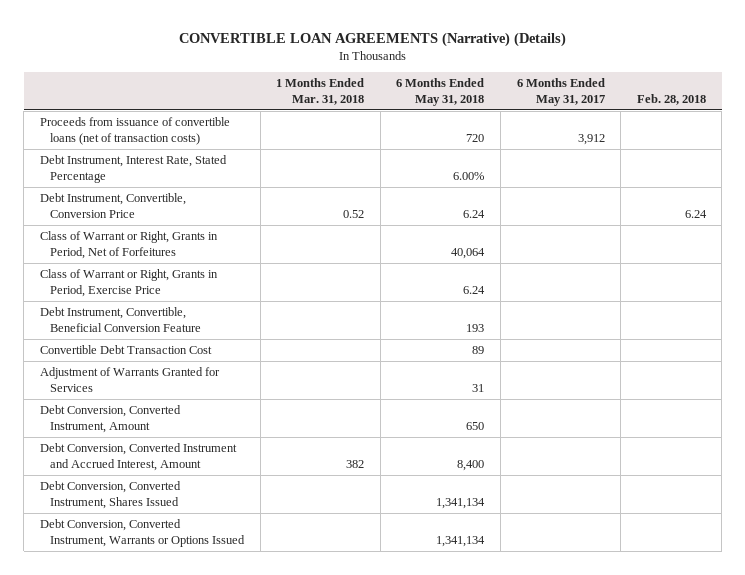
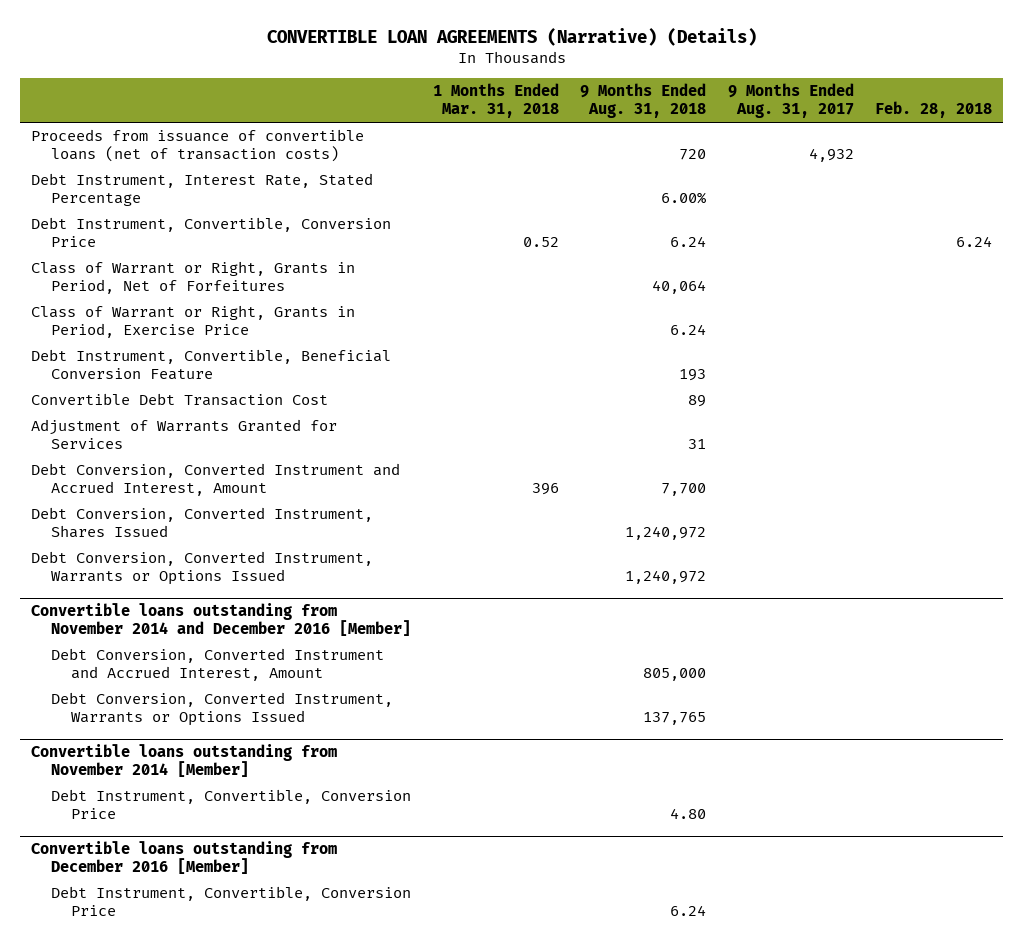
- | 1 Months Ended Mar. 31, 2018 | 6 Months Ended May 31, 2018 | 6 Months Ended May 31, 2017 | Feb. 28, 2018
+ | 1 Months Ended Mar. 31, 2018 | 9 Months Ended Aug. 31, 2018 | 9 Months Ended Aug. 31, 2017 | Feb. 28, 2018
- Debt Conversion, Converted Instrument, Amount | | 650 | |
- Debt Conversion, Converted Instrument and Accrued Interest, Amount | 382 | 8,400 | |
+ Debt Conversion, Converted Instrument and Accrued Interest, Amount | 396 | 7,700 | |
+ Convertible loans outstanding from November 2014 and December 2016 [Member]
+ Debt Conversion, Converted Instrument and Accrued Interest, Amount | | 805,000 | |
+ Debt Conversion, Converted Instrument, Warrants or Options Issued | | 137,765 | |
+ Convertible loans outstanding from November 2014 [Member]
+ Debt Instrument, Convertible, Conversion Price | | 4.80 | |
+ Convertible loans outstanding from December 2016 [Member]
+ Debt Instrument, Convertible, Conversion Price | | 6.24 | |

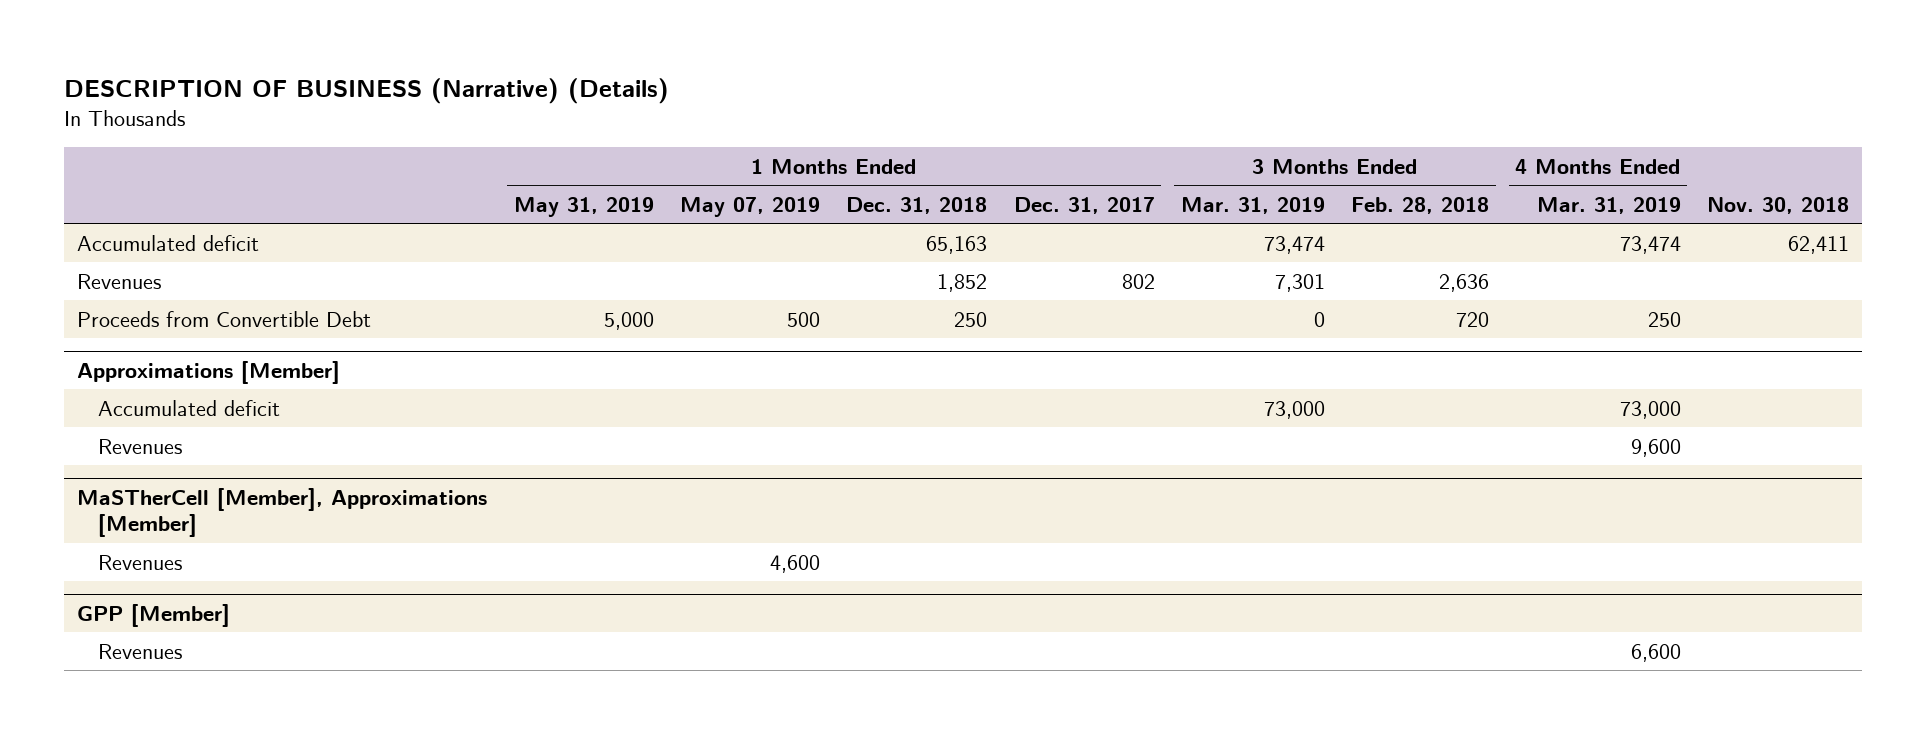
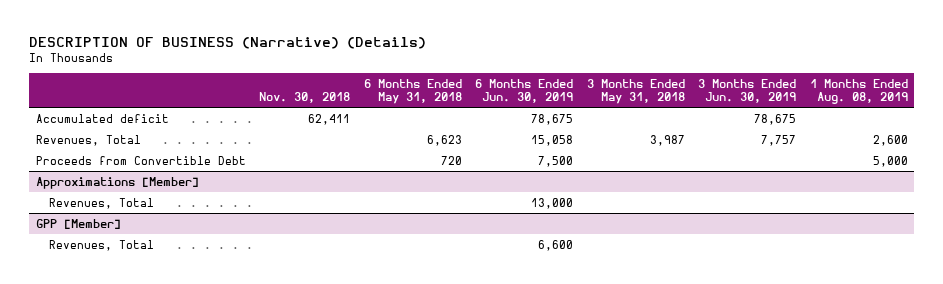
- | 1 Months Ended May 31, 2019 | 1 Months Ended May 07, 2019 | 1 Months Ended Dec. 31, 2018 | 1 Months Ended Dec. 31, 2017 | 3 Months Ended Mar. 31, 2019 | 3 Months Ended Feb. 28, 2018 | 4 Months Ended Mar. 31, 2019 | Nov. 30, 2018
+ | Nov. 30, 2018 | 6 Months Ended May 31, 2018 | 6 Months Ended Jun. 30, 2019 | 3 Months Ended May 31, 2018 | 3 Months Ended Jun. 30, 2019 | 1 Months Ended Aug. 08, 2019
- Revenues | | | 1,852 | 802 | 7,301 | 2,636 | |
+ Revenues, Total | | 6,623 | 15,058 | 3,987 | 7,757 | 2,600
@ Approximations [Member]
- Accumulated deficit | | | | | 73,000 | | 73,000 |
- Revenues | | | | | | | 9,600 |
- MaSTherCell [Member], Approximations [Member]
- Revenues | | 4,600 | | | | | |
@ Approximations [Member]
+ Revenues, Total | | | 13,000 | | |
@ GPP [Member]
- Revenues | | | | | | | 6,600 |
+ Revenues, Total | | | 6,600 | | |

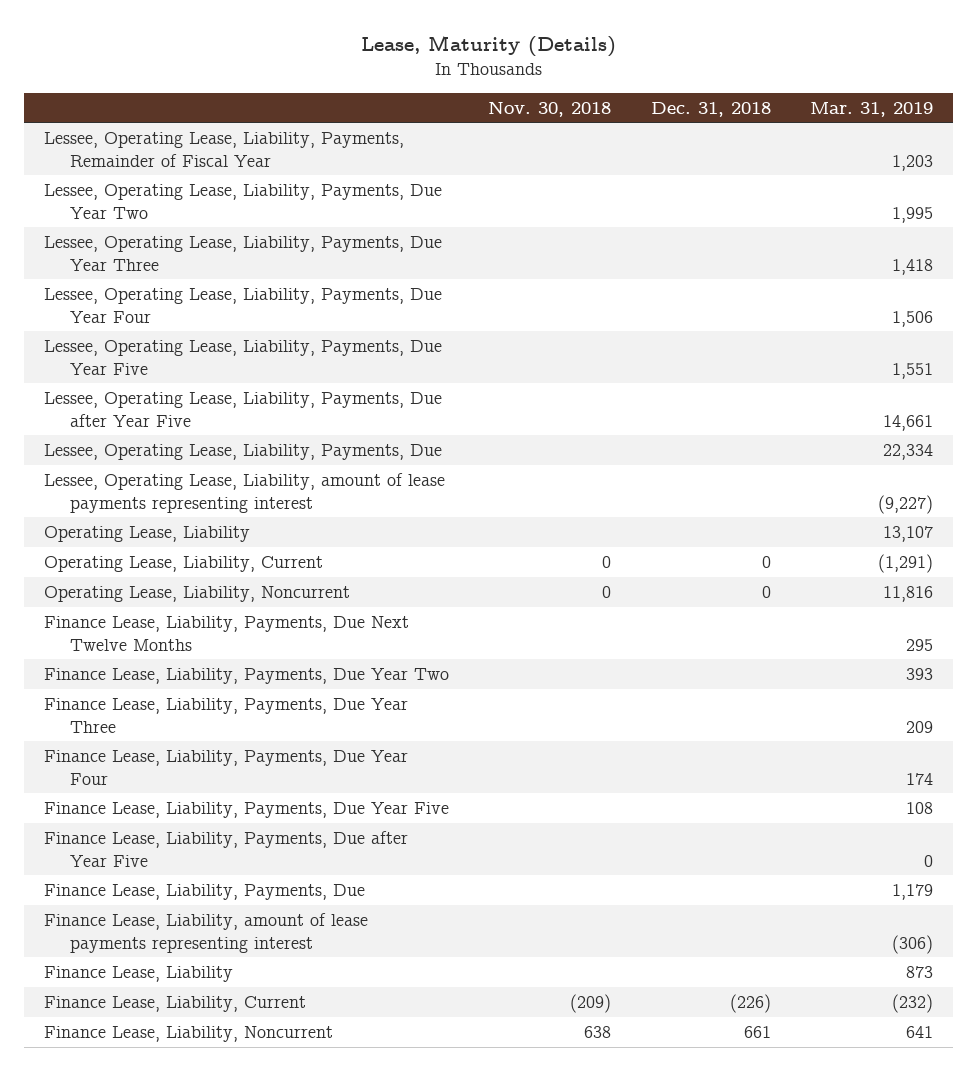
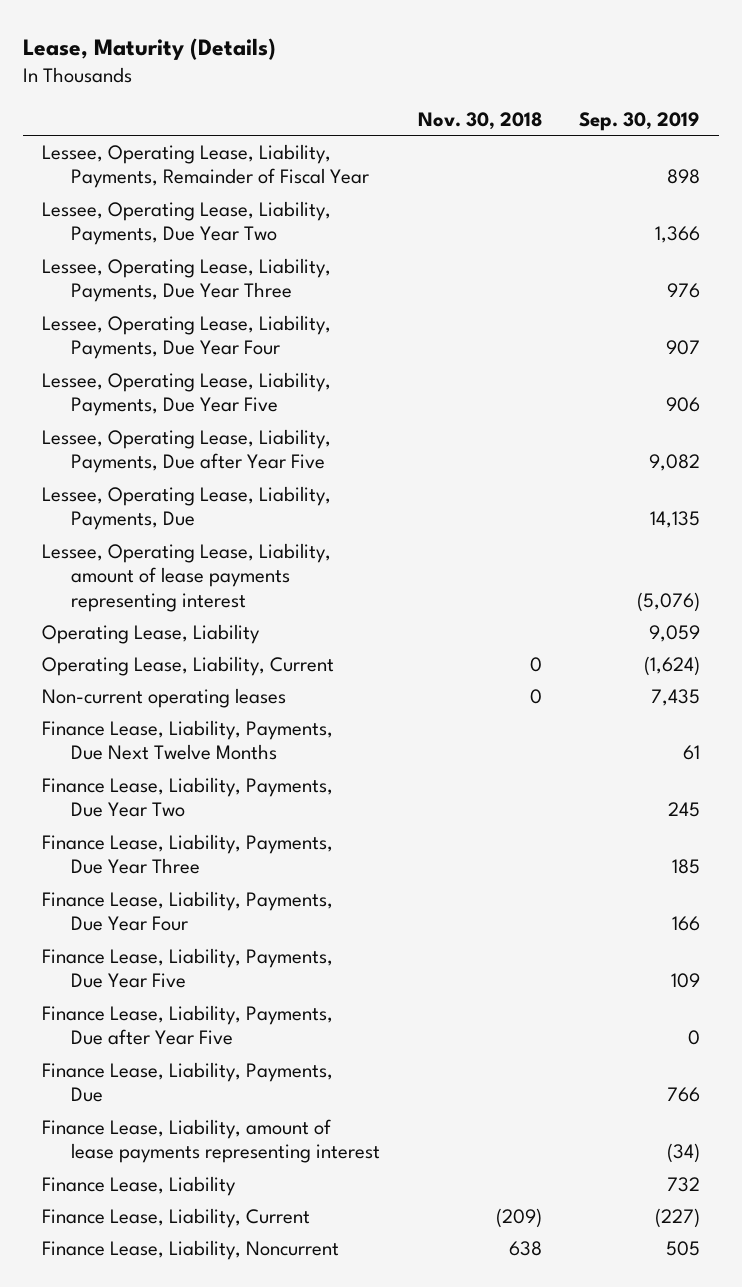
- | Nov. 30, 2018 | Dec. 31, 2018 | Mar. 31, 2019
+ | Nov. 30, 2018 | Sep. 30, 2019
- Operating Lease, Liability, Noncurrent | 0 | 0 | 11,816
+ Non-current operating leases | 0 | 7,435

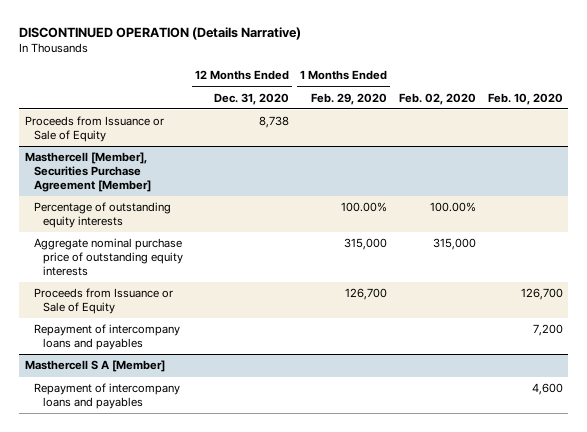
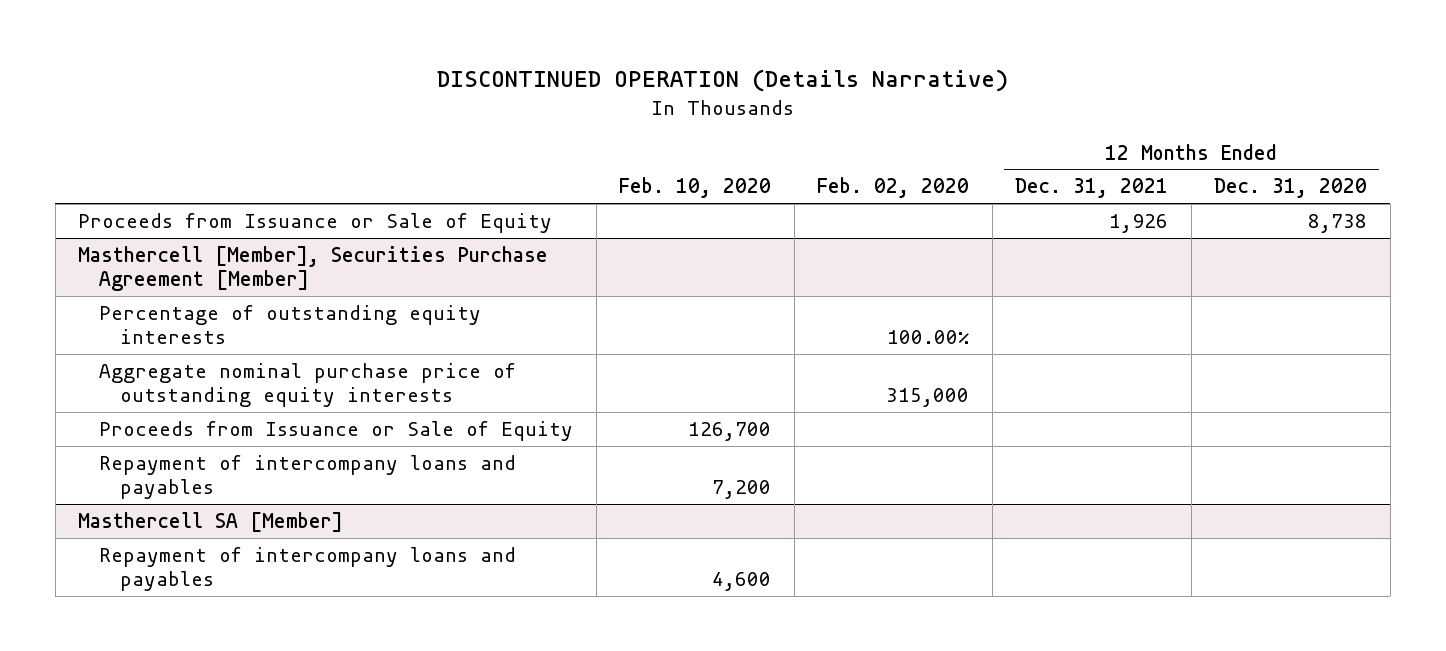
- | 12 Months Ended Dec. 31, 2020 | 1 Months Ended Feb. 29, 2020 | Feb. 02, 2020 | Feb. 10, 2020
+ | Feb. 10, 2020 | Feb. 02, 2020 | 12 Months Ended Dec. 31, 2021 | 12 Months Ended Dec. 31, 2020
- Masthercell S A [Member]
+ Masthercell SA [Member]

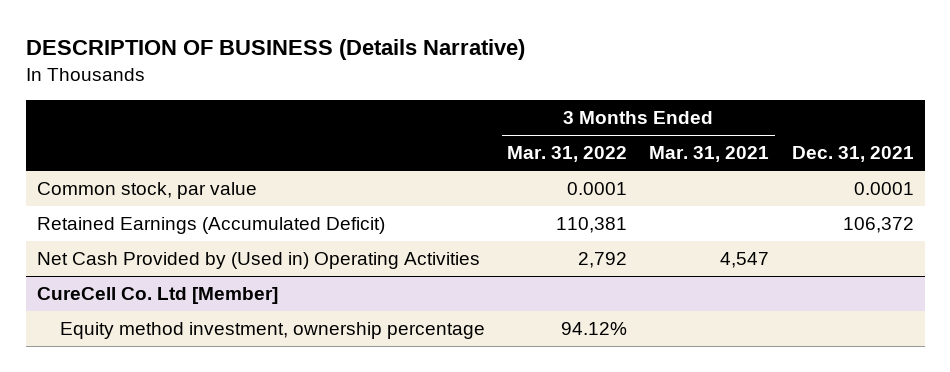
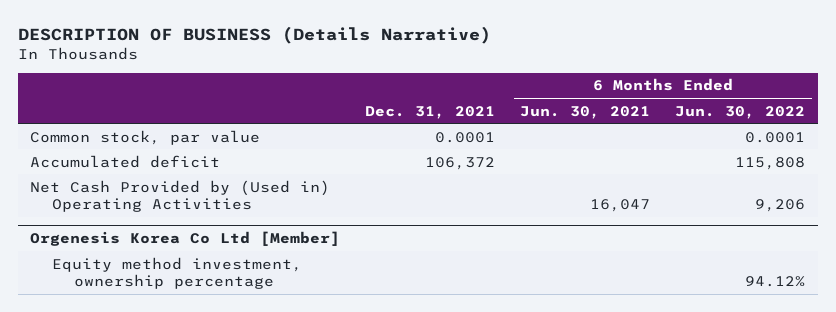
- | 3 Months Ended Mar. 31, 2022 | 3 Months Ended Mar. 31, 2021 | Dec. 31, 2021
+ | Dec. 31, 2021 | 6 Months Ended Jun. 30, 2021 | 6 Months Ended Jun. 30, 2022
- Retained Earnings (Accumulated Deficit) | 110,381 | | 106,372
+ Accumulated deficit | 106,372 | | 115,808
- CureCell Co. Ltd [Member]
- Equity method investment, ownership percentage | 94.12% | |
+ Orgenesis Korea Co Ltd [Member]
+ Equity method investment, ownership percentage | | | 94.12%

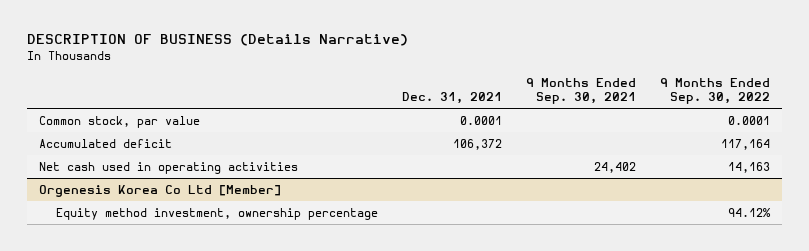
- | Dec. 31, 2021 | 6 Months Ended Jun. 30, 2021 | 6 Months Ended Jun. 30, 2022
+ | Dec. 31, 2021 | 9 Months Ended Sep. 30, 2021 | 9 Months Ended Sep. 30, 2022
- Net Cash Provided by (Used in) Operating Activities | | 16,047 | 9,206
+ Net cash used in operating activities | | 24,402 | 14,163

